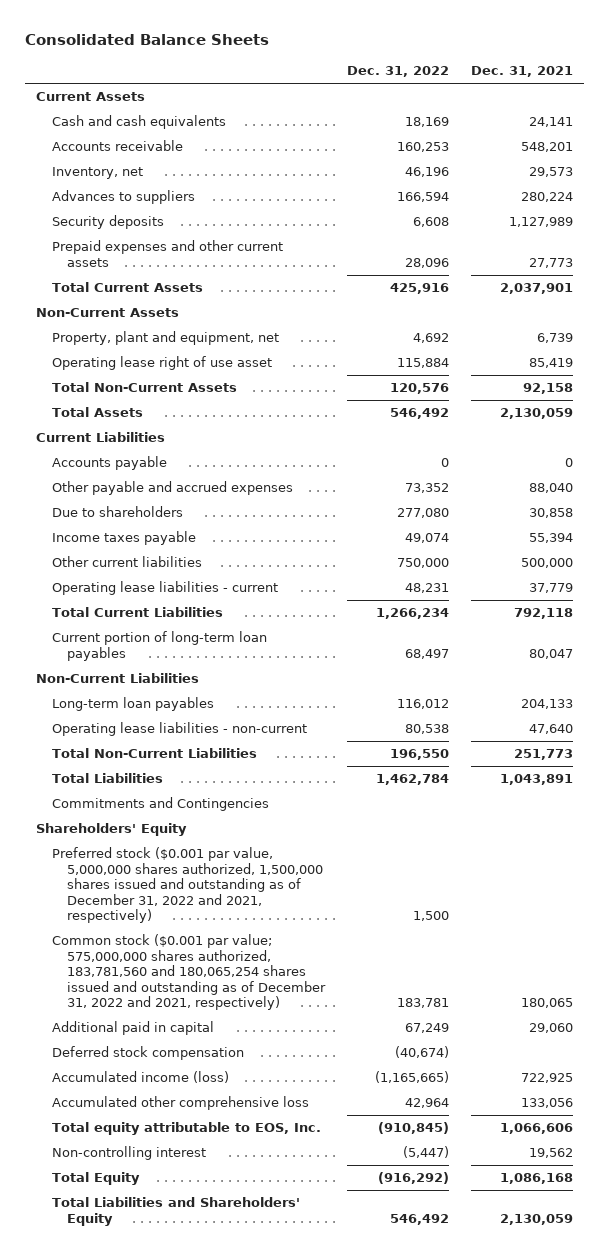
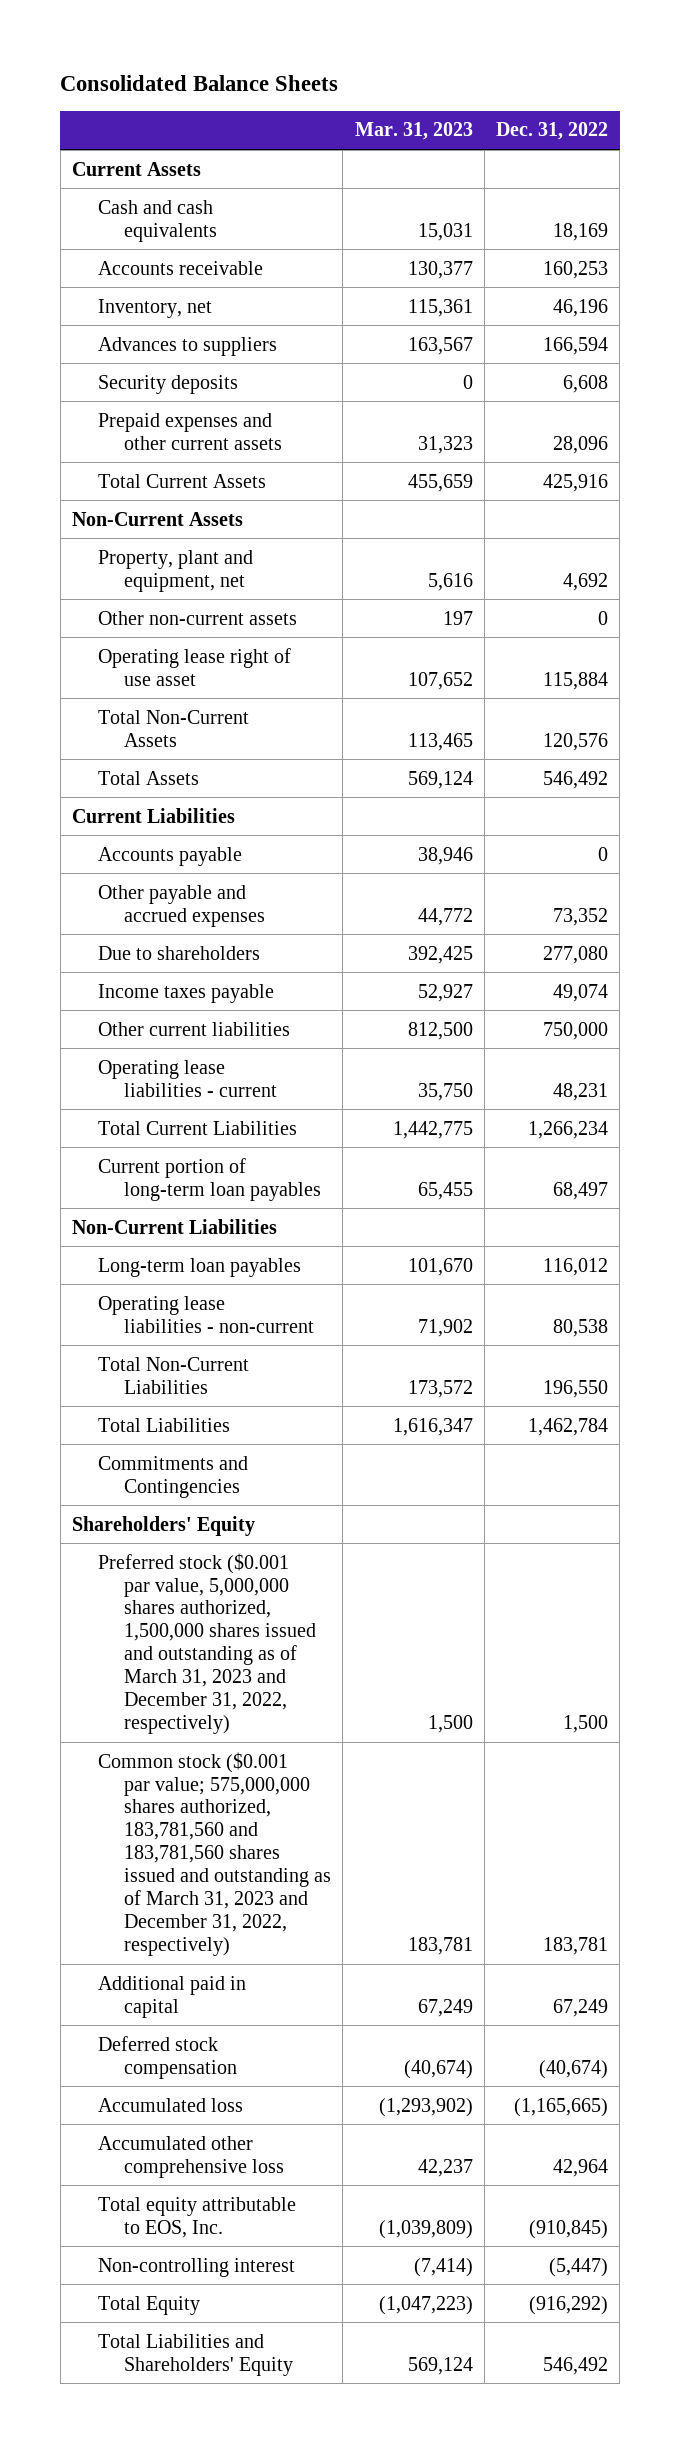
- | Dec. 31, 2022 | Dec. 31, 2021
+ | Mar. 31, 2023 | Dec. 31, 2022
+ Other non-current assets | 197 | 0
- Preferred stock ($0.001 par value, 5,000,000 shares authorized, 1,500,000 shares issued and outstanding as of December 31, 2022 and 2021, respectively) | 1,500 |
- Common stock ($0.001 par value; 575,000,000 shares authorized, 183,781,560 and 180,065,254 shares issued and outstanding as of December 31, 2022 and 2021, respectively) | 183,781 | 180,065
+ Preferred stock ($0.001 par value, 5,000,000 shares authorized, 1,500,000 shares issued and outstanding as of March 31, 2023 and December 31, 2022, respectively) | 1,500 | 1,500
+ Common stock ($0.001 par value; 575,000,000 shares authorized, 183,781,560 and 183,781,560 shares issued and outstanding as of March 31, 2023 and December 31, 2022, respectively) | 183,781 | 183,781
- Accumulated income (loss) | (1,165,665) | 722,925
+ Accumulated loss | (1,293,902) | (1,165,665)

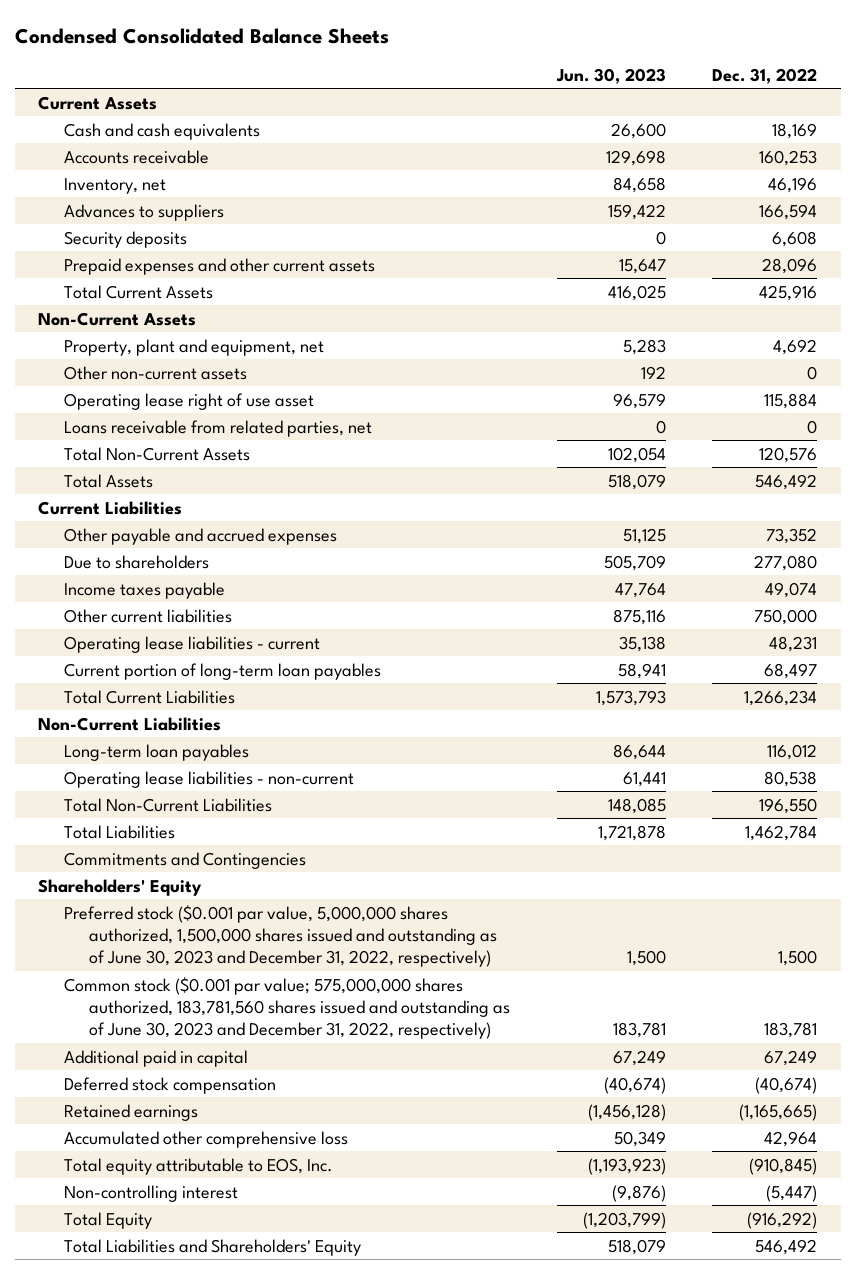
- Consolidated Balance Sheets
+ Condensed Consolidated Balance Sheets
- | Mar. 31, 2023 | Dec. 31, 2022
+ | Jun. 30, 2023 | Dec. 31, 2022
+ Loans receivable from related parties, net | 0 | 0
- Accounts payable | 38,946 | 0
moved down: Total Current Liabilities | 1,573,793 | 1,266,234
- Preferred stock ($0.001 par value, 5,000,000 shares authorized, 1,500,000 shares issued and outstanding as of March 31, 2023 and December 31, 2022, respectively) | 1,500 | 1,500
- Common stock ($0.001 par value; 575,000,000 shares authorized, 183,781,560 and 183,781,560 shares issued and outstanding as of March 31, 2023 and December 31, 2022, respectively) | 183,781 | 183,781
+ Preferred stock ($0.001 par value, 5,000,000 shares authorized, 1,500,000 shares issued and outstanding as of June 30, 2023 and December 31, 2022, respectively) | 1,500 | 1,500
+ Common stock ($0.001 par value; 575,000,000 shares authorized, 183,781,560 shares issued and outstanding as of June 30, 2023 and December 31, 2022, respectively) | 183,781 | 183,781
- Accumulated loss | (1,293,902) | (1,165,665)
+ Retained earnings | (1,456,128) | (1,165,665)

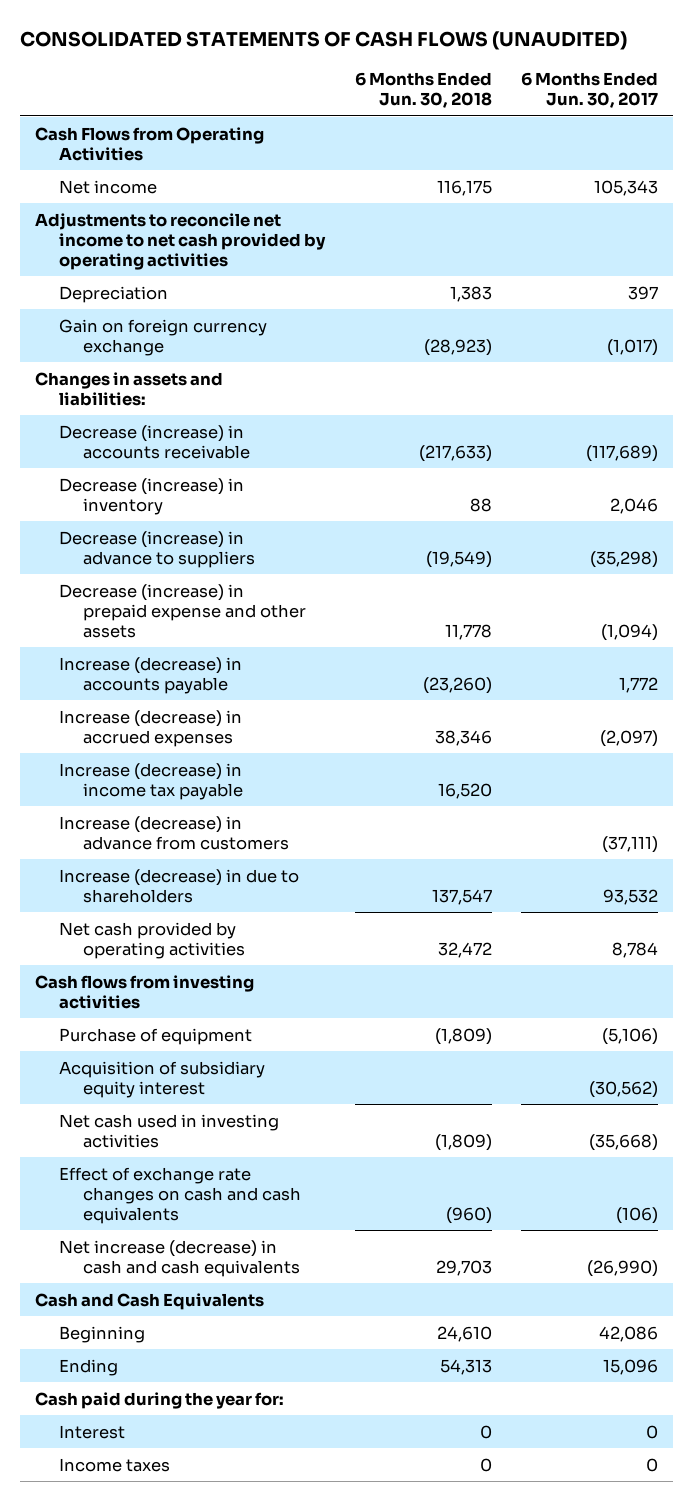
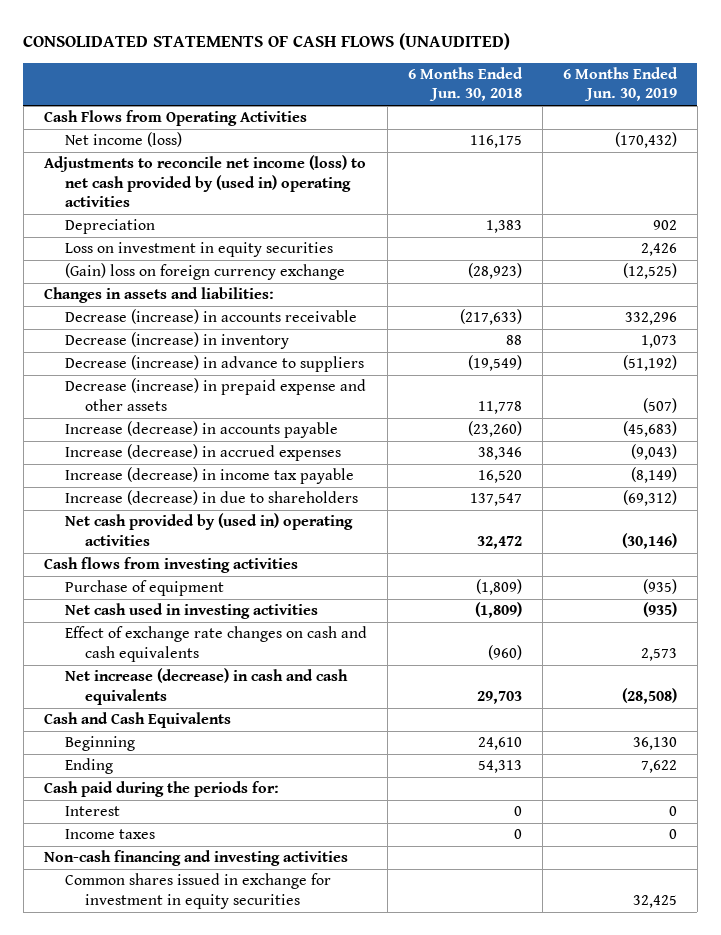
- | 6 Months Ended Jun. 30, 2018 | 6 Months Ended Jun. 30, 2017
+ | 6 Months Ended Jun. 30, 2018 | 6 Months Ended Jun. 30, 2019
- Net income | 116,175 | 105,343
- Adjustments to reconcile net income to net cash provided by operating activities
+ Net income (loss) | 116,175 | (170,432)
+ Adjustments to reconcile net income (loss) to net cash provided by (used in) operating activities
- Gain on foreign currency exchange | (28,923) | (1,017)
+ Loss on investment in equity securities | | 2,426
+ (Gain) loss on foreign currency exchange | (28,923) | (12,525)
- Increase (decrease) in advance from customers | | (37,111)
- Net cash provided by operating activities | 32,472 | 8,784
+ Net cash provided by (used in) operating activities | 32,472 | (30,146)
- Acquisition of subsidiary equity interest | | (30,562)
- Cash paid during the year for:
+ Cash paid during the periods for:
+ Non-cash financing and investing activities
+ Common shares issued in exchange for investment in equity securities | | 32,425

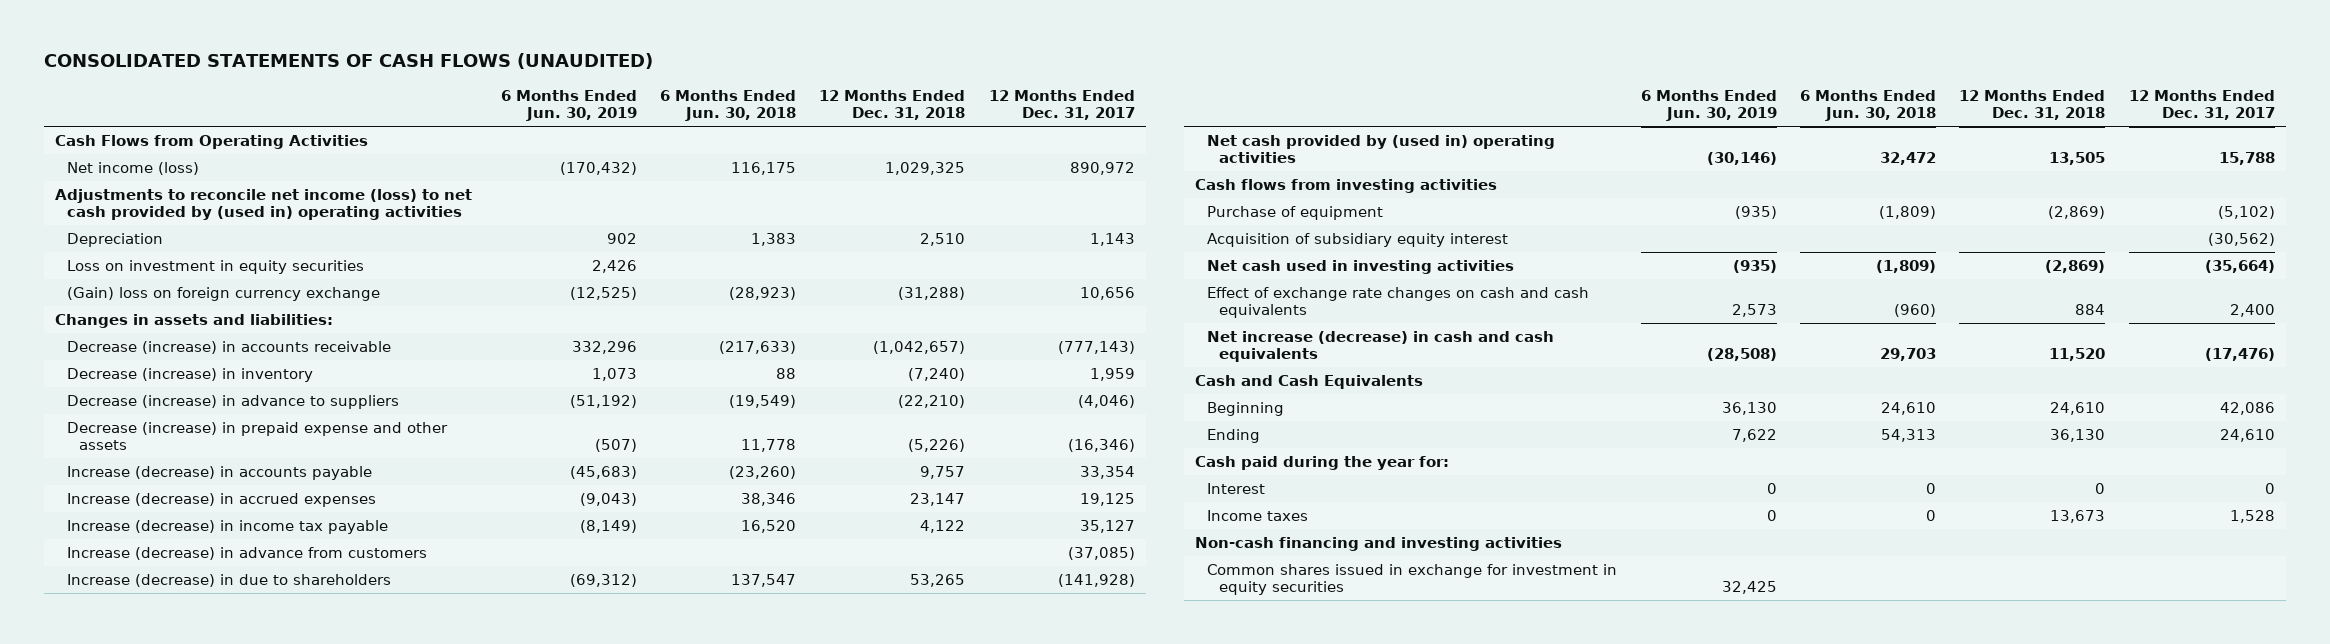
- | 6 Months Ended Jun. 30, 2018 | 6 Months Ended Jun. 30, 2019
+ | 6 Months Ended Jun. 30, 2019 | 6 Months Ended Jun. 30, 2018 | 12 Months Ended Dec. 31, 2018 | 12 Months Ended Dec. 31, 2017
+ Increase (decrease) in advance from customers | | | | (37,085)
+ Acquisition of subsidiary equity interest | | | | (30,562)
- Cash paid during the periods for:
+ Cash paid during the year for:

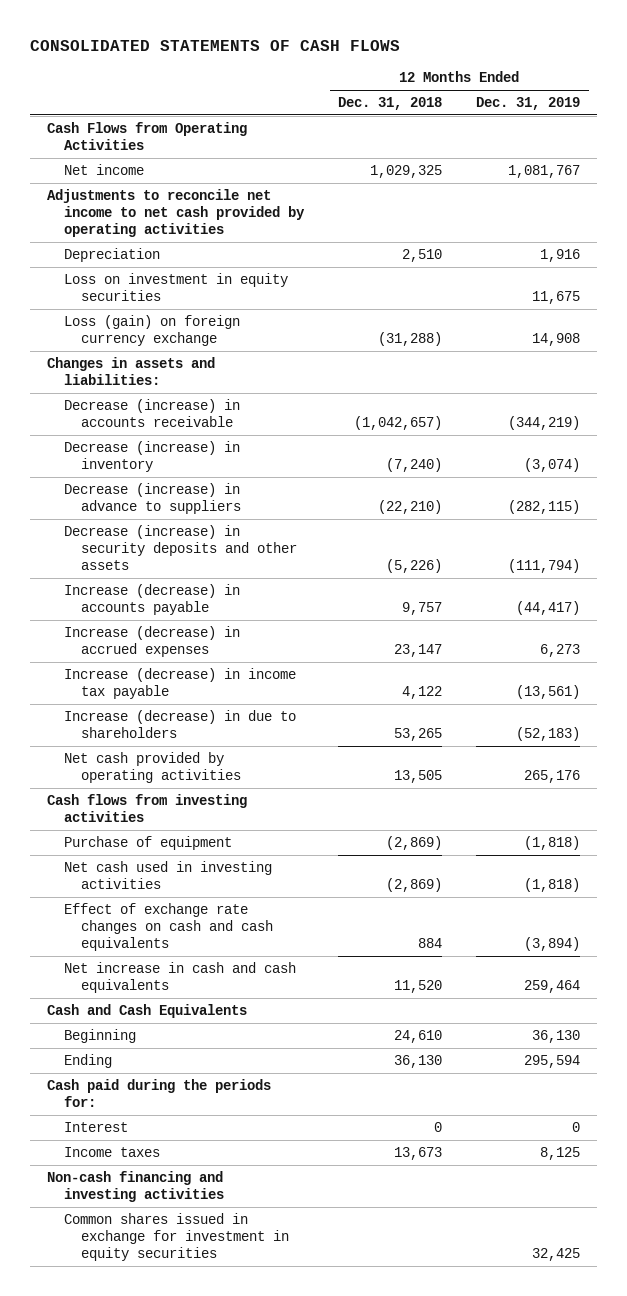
- CONSOLIDATED STATEMENTS OF CASH FLOWS (UNAUDITED)
+ CONSOLIDATED STATEMENTS OF CASH FLOWS
- | 6 Months Ended Jun. 30, 2019 | 6 Months Ended Jun. 30, 2018 | 12 Months Ended Dec. 31, 2018 | 12 Months Ended Dec. 31, 2017
+ | 12 Months Ended Dec. 31, 2018 | 12 Months Ended Dec. 31, 2019
- Net income (loss) | (170,432) | 116,175 | 1,029,325 | 890,972
- Adjustments to reconcile net income (loss) to net cash provided by (used in) operating activities
+ Net income | 1,029,325 | 1,081,767
+ Adjustments to reconcile net income to net cash provided by operating activities
- (Gain) loss on foreign currency exchange | (12,525) | (28,923) | (31,288) | 10,656
+ Loss (gain) on foreign currency exchange | (31,288) | 14,908
- Decrease (increase) in prepaid expense and other assets | (507) | 11,778 | (5,226) | (16,346)
+ Decrease (increase) in security deposits and other assets | (5,226) | (111,794)
- Increase (decrease) in advance from customers | | | | (37,085)
- Net cash provided by (used in) operating activities | (30,146) | 32,472 | 13,505 | 15,788
+ Net cash provided by operating activities | 13,505 | 265,176
- Acquisition of subsidiary equity interest | | | | (30,562)
- Net increase (decrease) in cash and cash equivalents | (28,508) | 29,703 | 11,520 | (17,476)
+ Net increase in cash and cash equivalents | 11,520 | 259,464
- Cash paid during the year for:
+ Cash paid during the periods for:

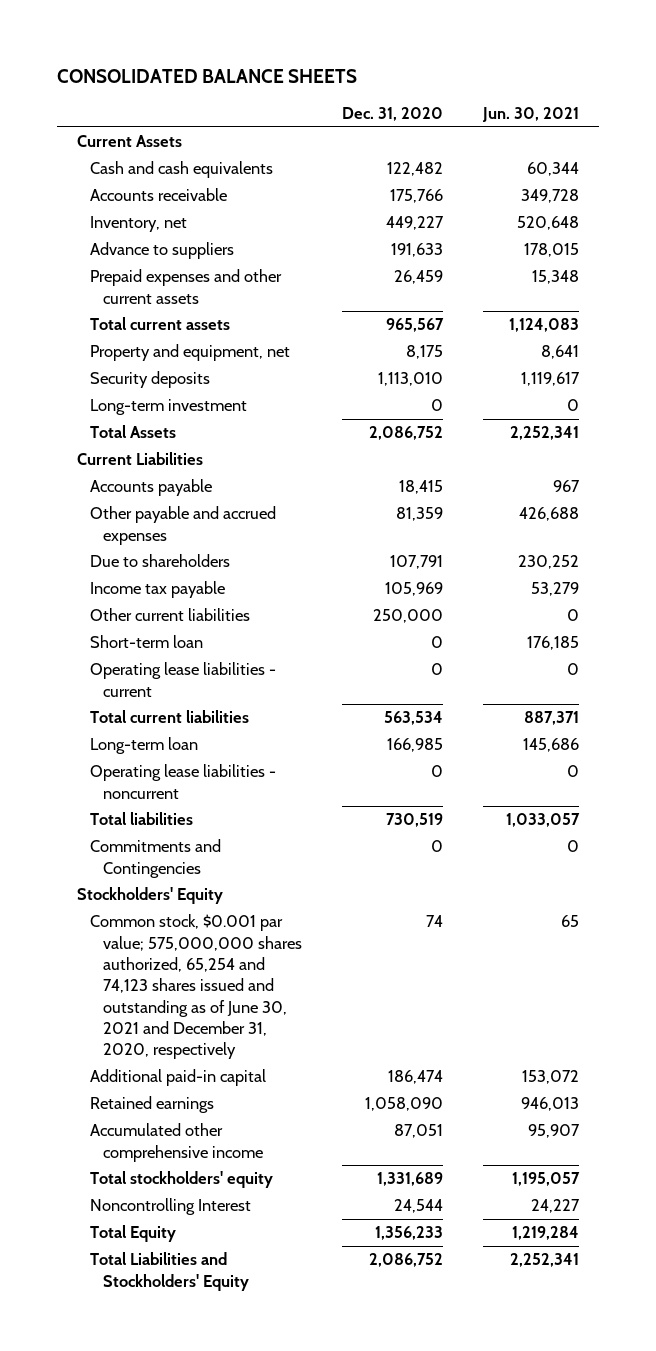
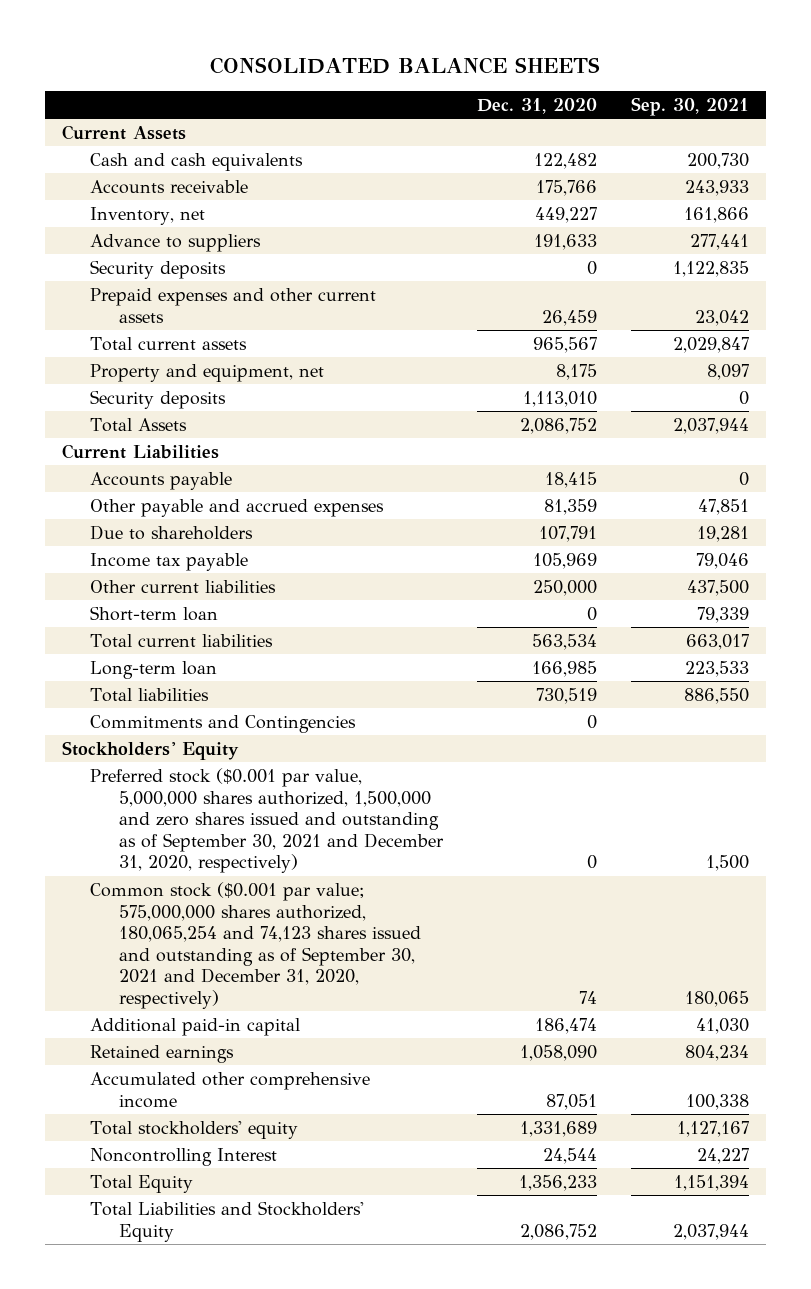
- | Dec. 31, 2020 | Jun. 30, 2021
+ | Dec. 31, 2020 | Sep. 30, 2021
+ Security deposits | 0 | 1,122,835
- Long-term investment | 0 | 0
- Operating lease liabilities - current | 0 | 0
- Operating lease liabilities - noncurrent | 0 | 0
- Common stock, $0.001 par value; 575,000,000 shares authorized, 65,254 and 74,123 shares issued and outstanding as of June 30, 2021 and December 31, 2020, respectively | 74 | 65
+ Preferred stock ($0.001 par value, 5,000,000 shares authorized, 1,500,000 and zero shares issued and outstanding as of September 30, 2021 and December 31, 2020, respectively) | 0 | 1,500
+ Common stock ($0.001 par value; 575,000,000 shares authorized, 180,065,254 and 74,123 shares issued and outstanding as of September 30, 2021 and December 31, 2020, respectively) | 74 | 180,065

